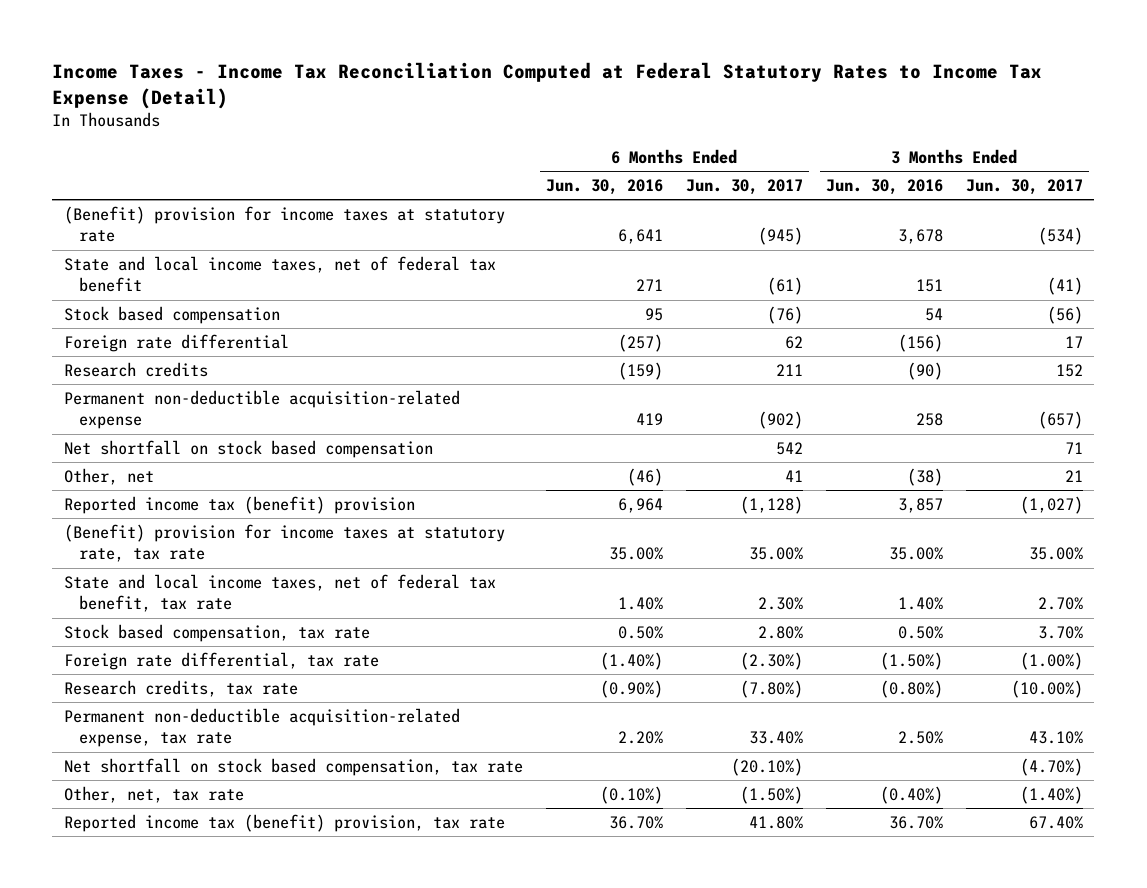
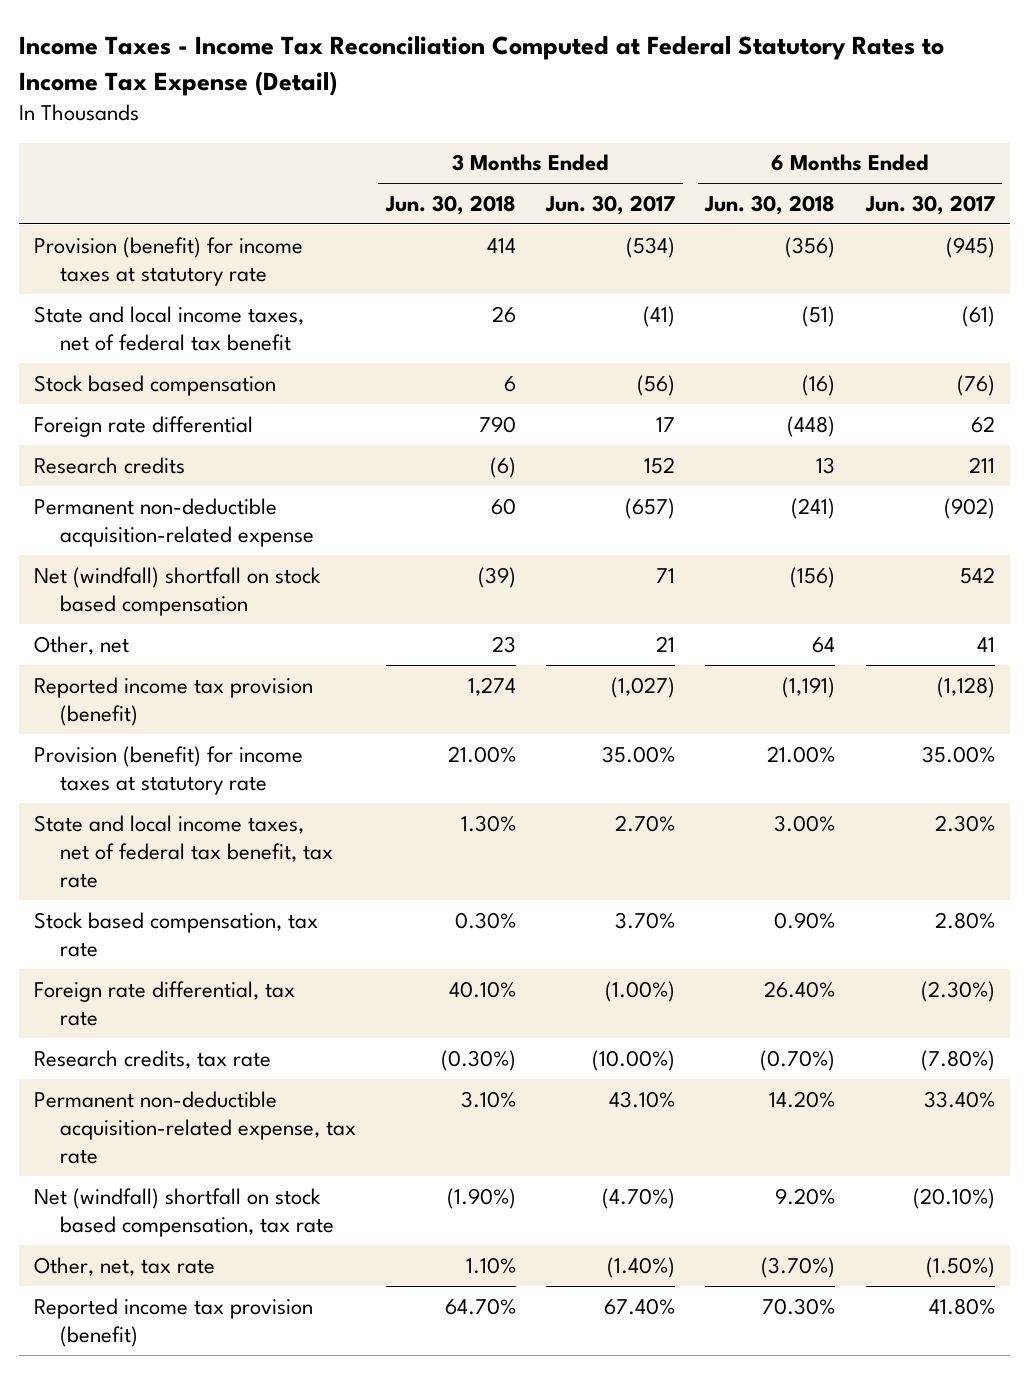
- | 6 Months Ended Jun. 30, 2016 | 6 Months Ended Jun. 30, 2017 | 3 Months Ended Jun. 30, 2016 | 3 Months Ended Jun. 30, 2017
+ | 3 Months Ended Jun. 30, 2018 | 3 Months Ended Jun. 30, 2017 | 6 Months Ended Jun. 30, 2018 | 6 Months Ended Jun. 30, 2017
- (Benefit) provision for income taxes at statutory rate | 6,641 | (945) | 3,678 | (534)
+ Provision (benefit) for income taxes at statutory rate | 414 | (534) | (356) | (945)
- Net shortfall on stock based compensation | | 542 | | 71
+ Net (windfall) shortfall on stock based compensation | (39) | 71 | (156) | 542
- Reported income tax (benefit) provision | 6,964 | (1,128) | 3,857 | (1,027)
- (Benefit) provision for income taxes at statutory rate, tax rate | 35.00% | 35.00% | 35.00% | 35.00%
+ Reported income tax provision (benefit) | 1,274 | (1,027) | (1,191) | (1,128)
+ Provision (benefit) for income taxes at statutory rate | 21.00% | 35.00% | 21.00% | 35.00%
- Net shortfall on stock based compensation, tax rate | | (20.10%) | | (4.70%)
+ Net (windfall) shortfall on stock based compensation, tax rate | (1.90%) | (4.70%) | 9.20% | (20.10%)
- Reported income tax (benefit) provision, tax rate | 36.70% | 41.80% | 36.70% | 67.40%
+ Reported income tax provision (benefit) | 64.70% | 67.40% | 70.30% | 41.80%

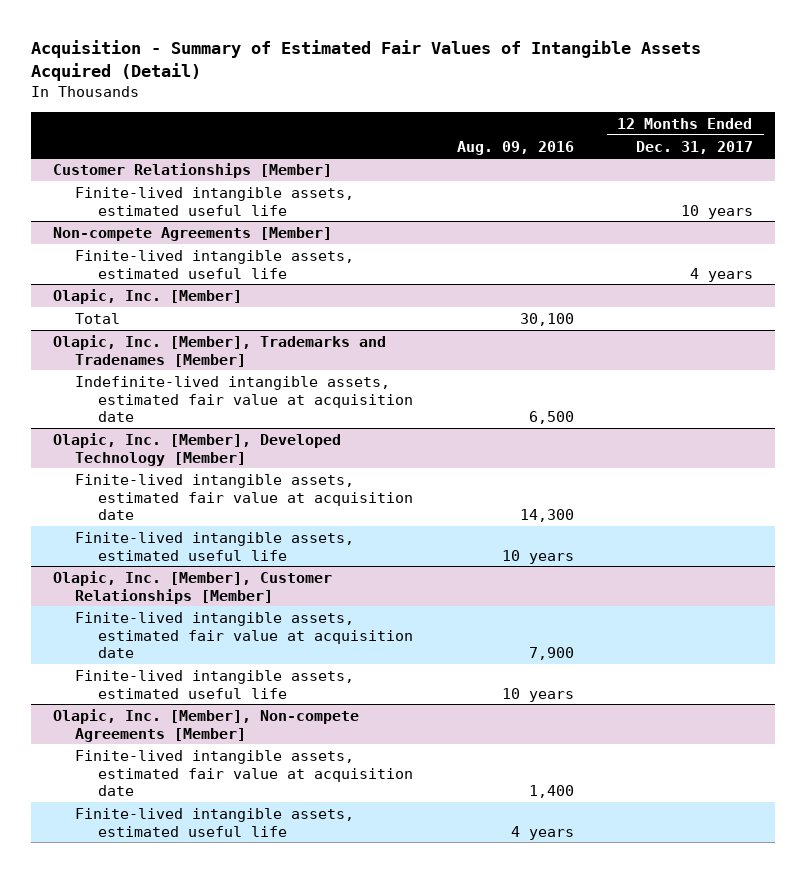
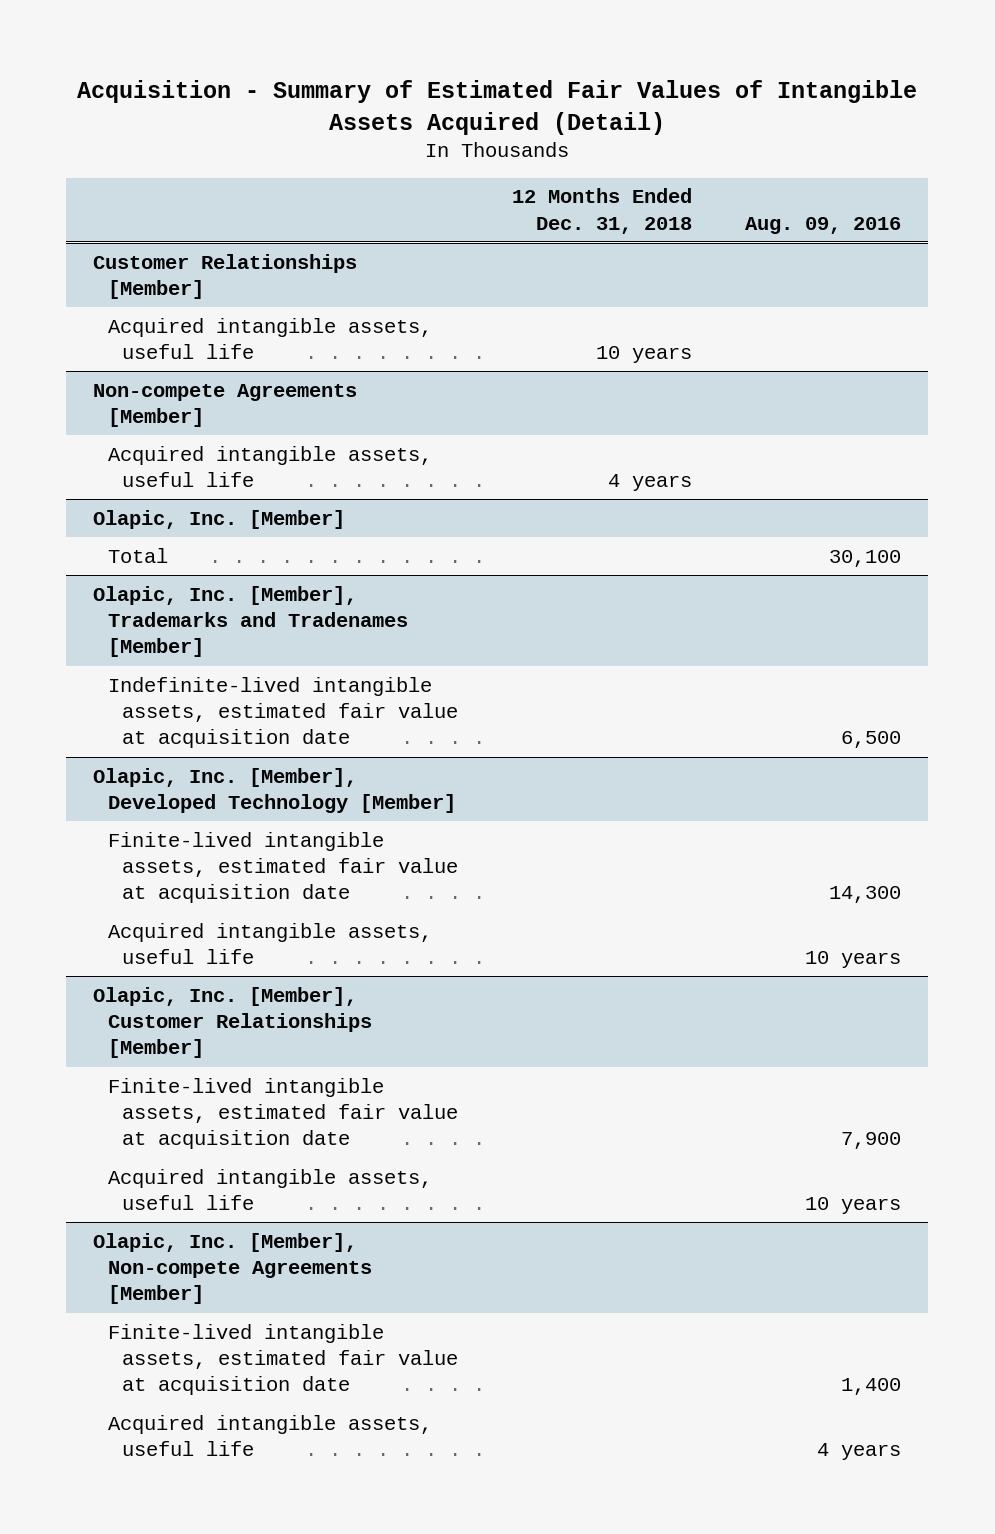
- | Aug. 09, 2016 | 12 Months Ended Dec. 31, 2017
+ | 12 Months Ended Dec. 31, 2018 | Aug. 09, 2016
@ Customer Relationships [Member]
- Finite-lived intangible assets, estimated useful life | | 10 years
+ Acquired intangible assets, useful life | 10 years |
@ Non-compete Agreements [Member]
- Finite-lived intangible assets, estimated useful life | | 4 years
+ Acquired intangible assets, useful life | 4 years |
@ Olapic, Inc. [Member], Developed Technology [Member]
- Finite-lived intangible assets, estimated useful life | 10 years |
+ Acquired intangible assets, useful life | | 10 years
@ Olapic, Inc. [Member], Customer Relationships [Member]
- Finite-lived intangible assets, estimated useful life | 10 years |
+ Acquired intangible assets, useful life | | 10 years
@ Olapic, Inc. [Member], Non-compete Agreements [Member]
- Finite-lived intangible assets, estimated useful life | 4 years |
+ Acquired intangible assets, useful life | | 4 years

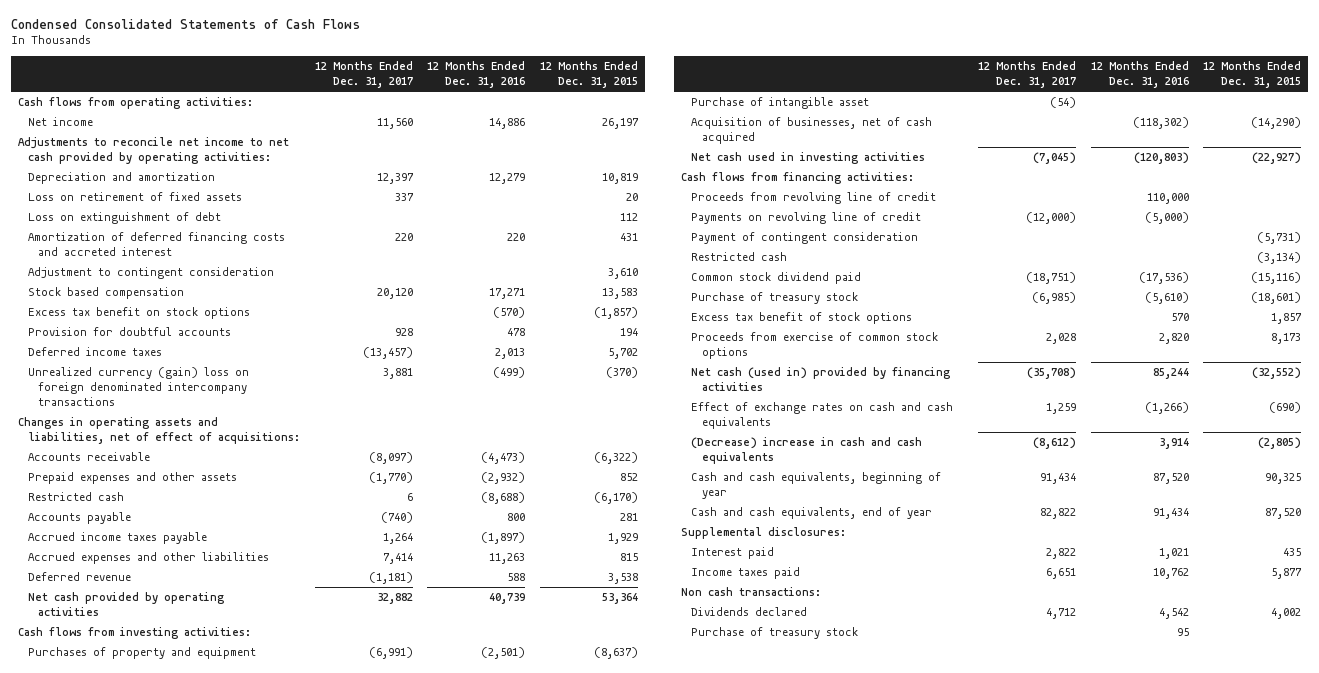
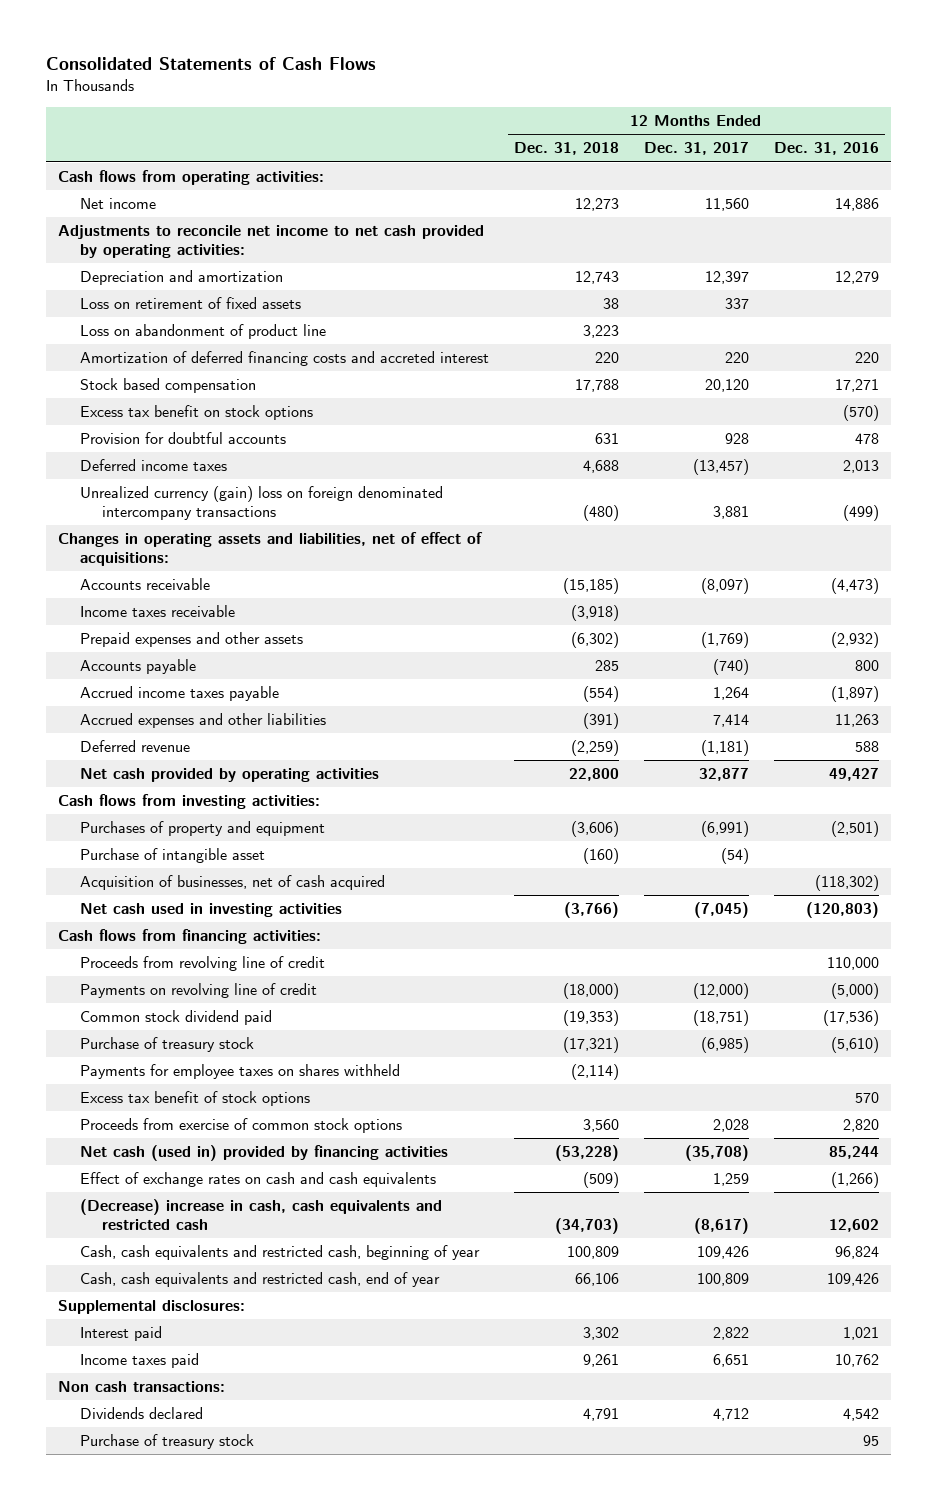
- Condensed Consolidated Statements of Cash Flows
+ Consolidated Statements of Cash Flows
- | 12 Months Ended Dec. 31, 2017 | 12 Months Ended Dec. 31, 2016 | 12 Months Ended Dec. 31, 2015
+ | 12 Months Ended Dec. 31, 2018 | 12 Months Ended Dec. 31, 2017 | 12 Months Ended Dec. 31, 2016
- Loss on extinguishment of debt | | | 112
+ Loss on abandonment of product line | 3,223 | |
- Adjustment to contingent consideration | | | 3,610
- Prepaid expenses and other assets | (1,770) | (2,932) | 852
- Restricted cash | 6 | (8,688) | (6,170)
+ Income taxes receivable | (3,918) | |
+ Prepaid expenses and other assets | (6,302) | (1,769) | (2,932)
- Net cash provided by operating activities | 32,882 | 40,739 | 53,364
+ Net cash provided by operating activities | 22,800 | 32,877 | 49,427
- Payment of contingent consideration | | | (5,731)
- Restricted cash | | | (3,134)
+ Payments for employee taxes on shares withheld | (2,114) | |
- (Decrease) increase in cash and cash equivalents | (8,612) | 3,914 | (2,805)
- Cash and cash equivalents, beginning of year | 91,434 | 87,520 | 90,325
- Cash and cash equivalents, end of year | 82,822 | 91,434 | 87,520
+ (Decrease) increase in cash, cash equivalents and restricted cash | (34,703) | (8,617) | 12,602
+ Cash, cash equivalents and restricted cash, beginning of year | 100,809 | 109,426 | 96,824
+ Cash, cash equivalents and restricted cash, end of year | 66,106 | 100,809 | 109,426

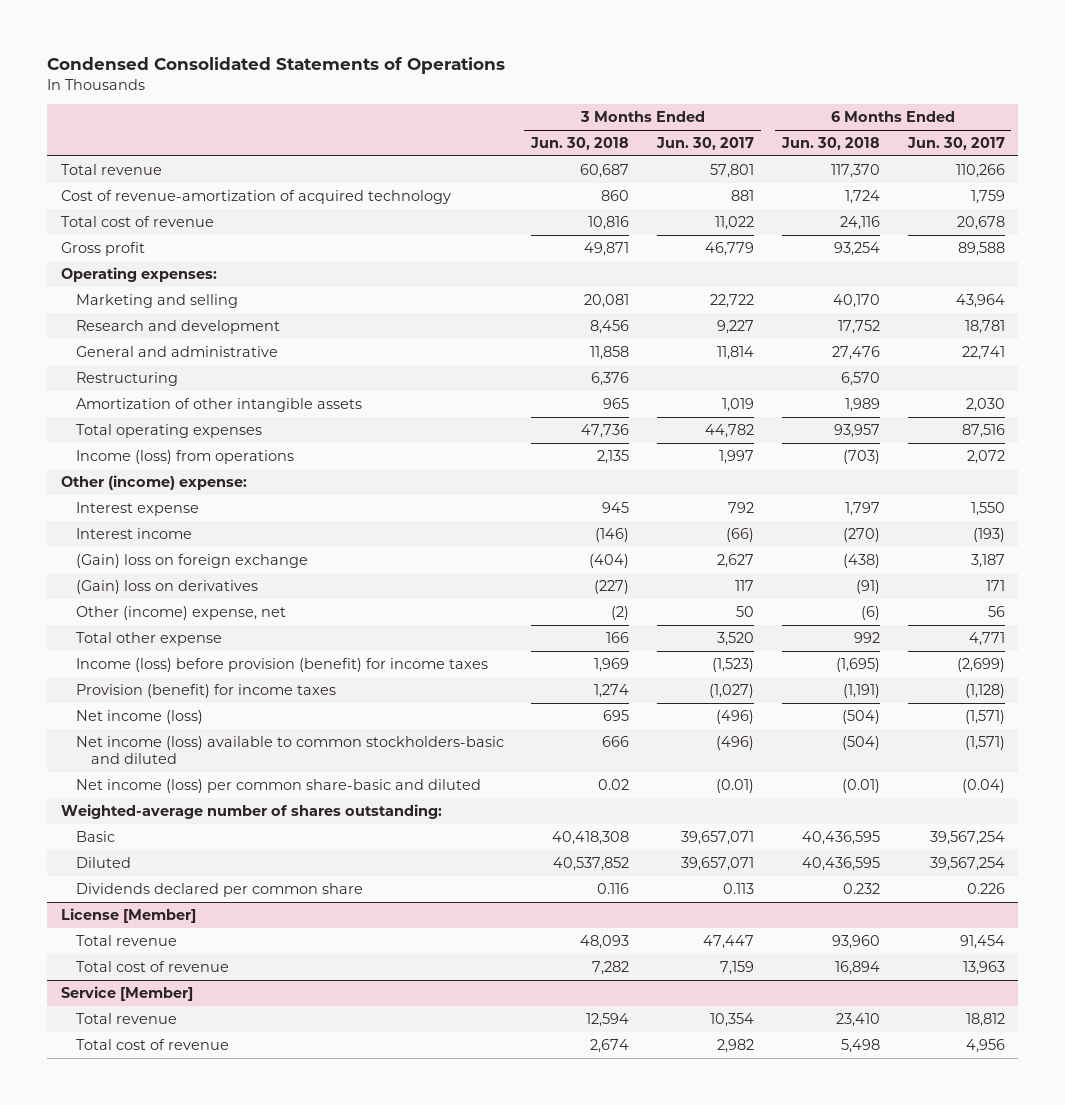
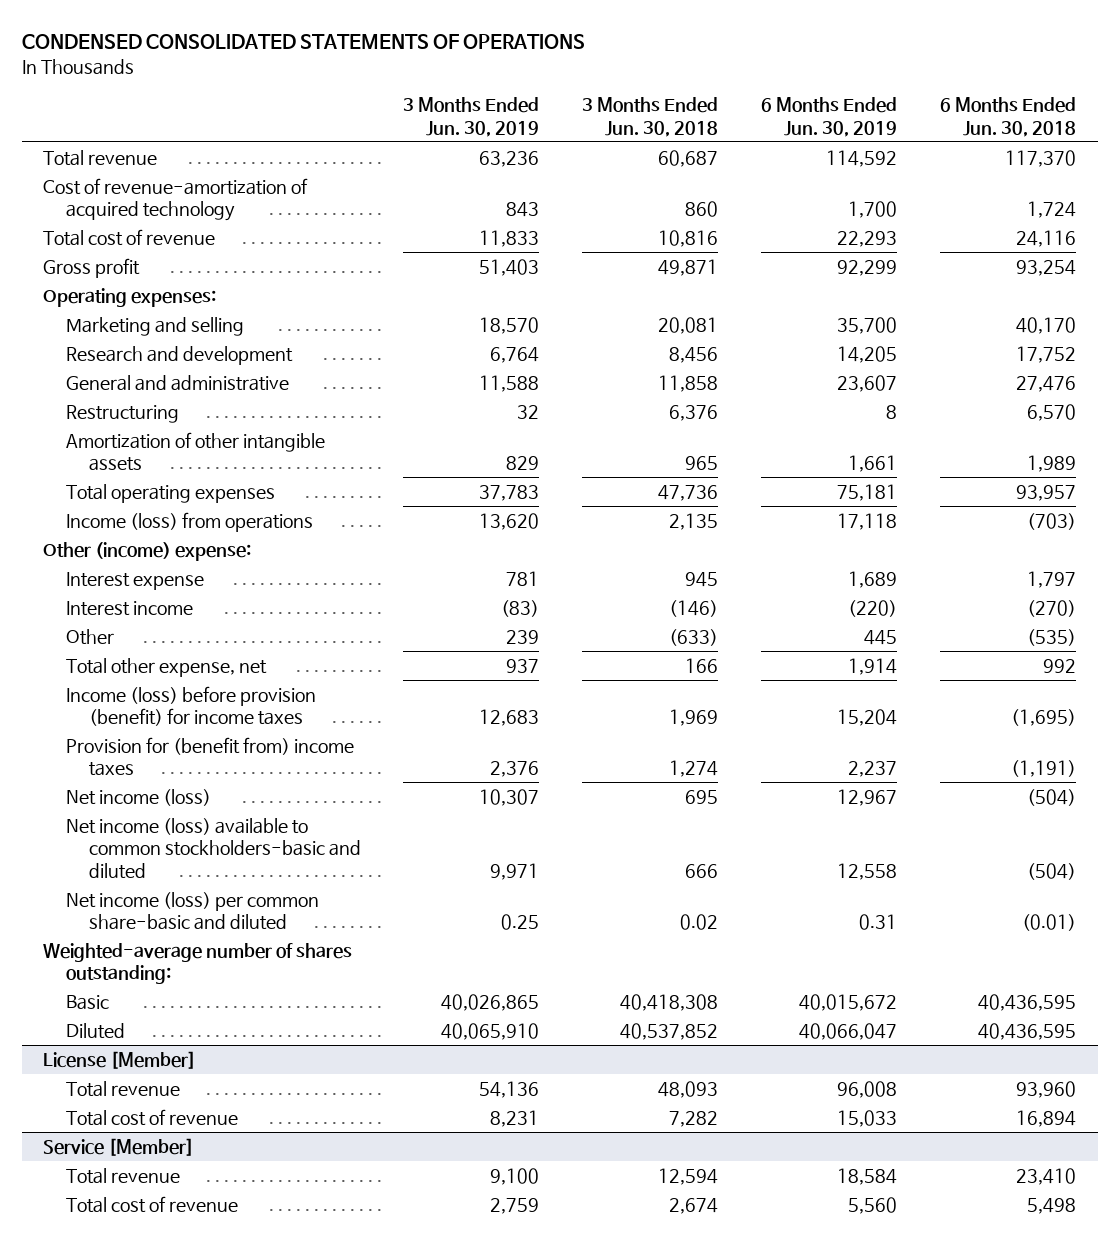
- Condensed Consolidated Statements of Operations
+ CONDENSED CONSOLIDATED STATEMENTS OF OPERATIONS
- | 3 Months Ended Jun. 30, 2018 | 3 Months Ended Jun. 30, 2017 | 6 Months Ended Jun. 30, 2018 | 6 Months Ended Jun. 30, 2017
+ | 3 Months Ended Jun. 30, 2019 | 3 Months Ended Jun. 30, 2018 | 6 Months Ended Jun. 30, 2019 | 6 Months Ended Jun. 30, 2018
- (Gain) loss on foreign exchange | (404) | 2,627 | (438) | 3,187
- (Gain) loss on derivatives | (227) | 117 | (91) | 171
- Other (income) expense, net | (2) | 50 | (6) | 56
- Total other expense | 166 | 3,520 | 992 | 4,771
+ Other | 239 | (633) | 445 | (535)
+ Total other expense, net | 937 | 166 | 1,914 | 992
- Provision (benefit) for income taxes | 1,274 | (1,027) | (1,191) | (1,128)
+ Provision for (benefit from) income taxes | 2,376 | 1,274 | 2,237 | (1,191)
- Dividends declared per common share | 0.116 | 0.113 | 0.232 | 0.226

